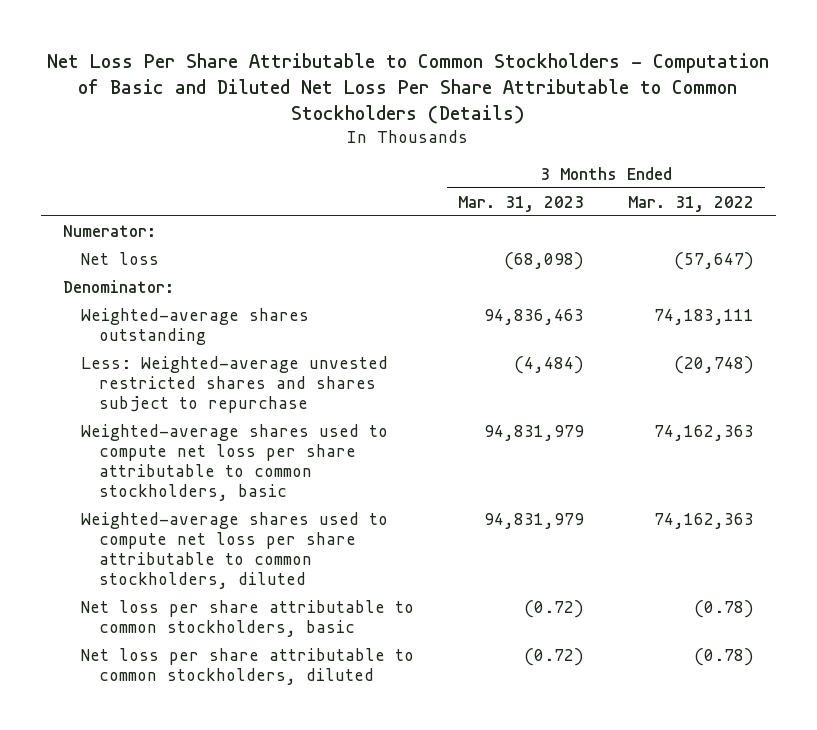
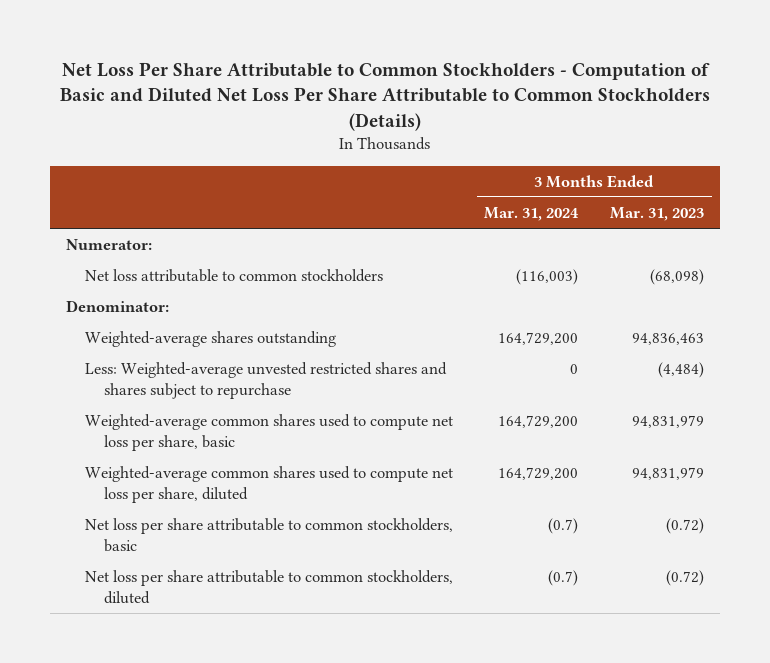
- | 3 Months Ended Mar. 31, 2023 | 3 Months Ended Mar. 31, 2022
+ | 3 Months Ended Mar. 31, 2024 | 3 Months Ended Mar. 31, 2023
- Net loss | (68,098) | (57,647)
+ Net loss attributable to common stockholders | (116,003) | (68,098)
- Weighted-average shares used to compute net loss per share attributable to common stockholders, basic | 94,831,979 | 74,162,363
- Weighted-average shares used to compute net loss per share attributable to common stockholders, diluted | 94,831,979 | 74,162,363
+ Weighted-average common shares used to compute net loss per share, basic | 164,729,200 | 94,831,979
+ Weighted-average common shares used to compute net loss per share, diluted | 164,729,200 | 94,831,979

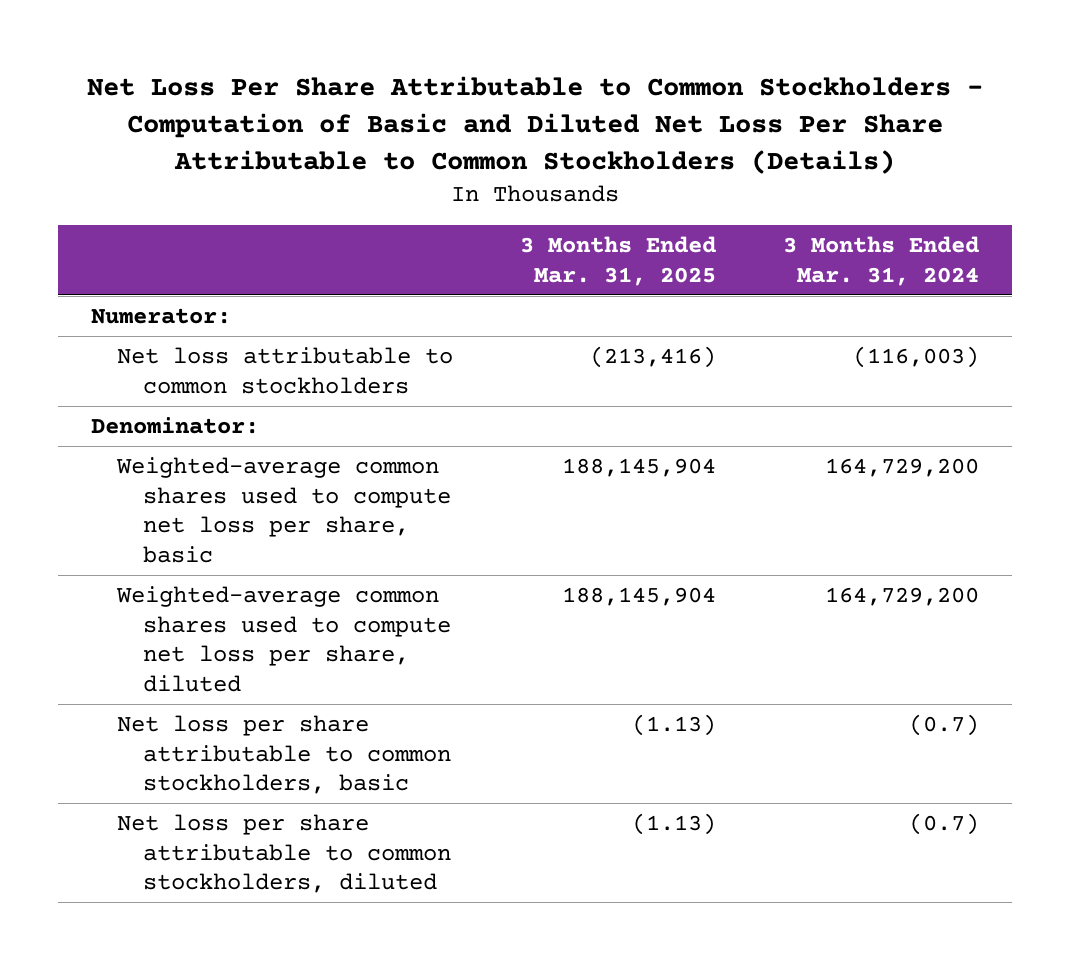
- | 3 Months Ended Mar. 31, 2024 | 3 Months Ended Mar. 31, 2023
+ | 3 Months Ended Mar. 31, 2025 | 3 Months Ended Mar. 31, 2024
- Weighted-average shares outstanding | 164,729,200 | 94,836,463
- Less: Weighted-average unvested restricted shares and shares subject to repurchase | 0 | (4,484)

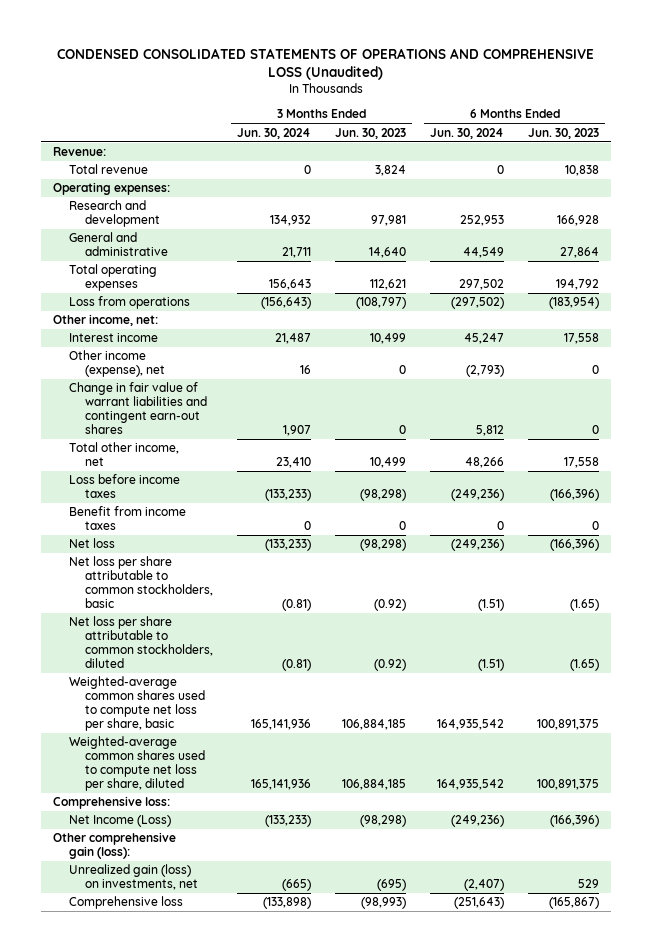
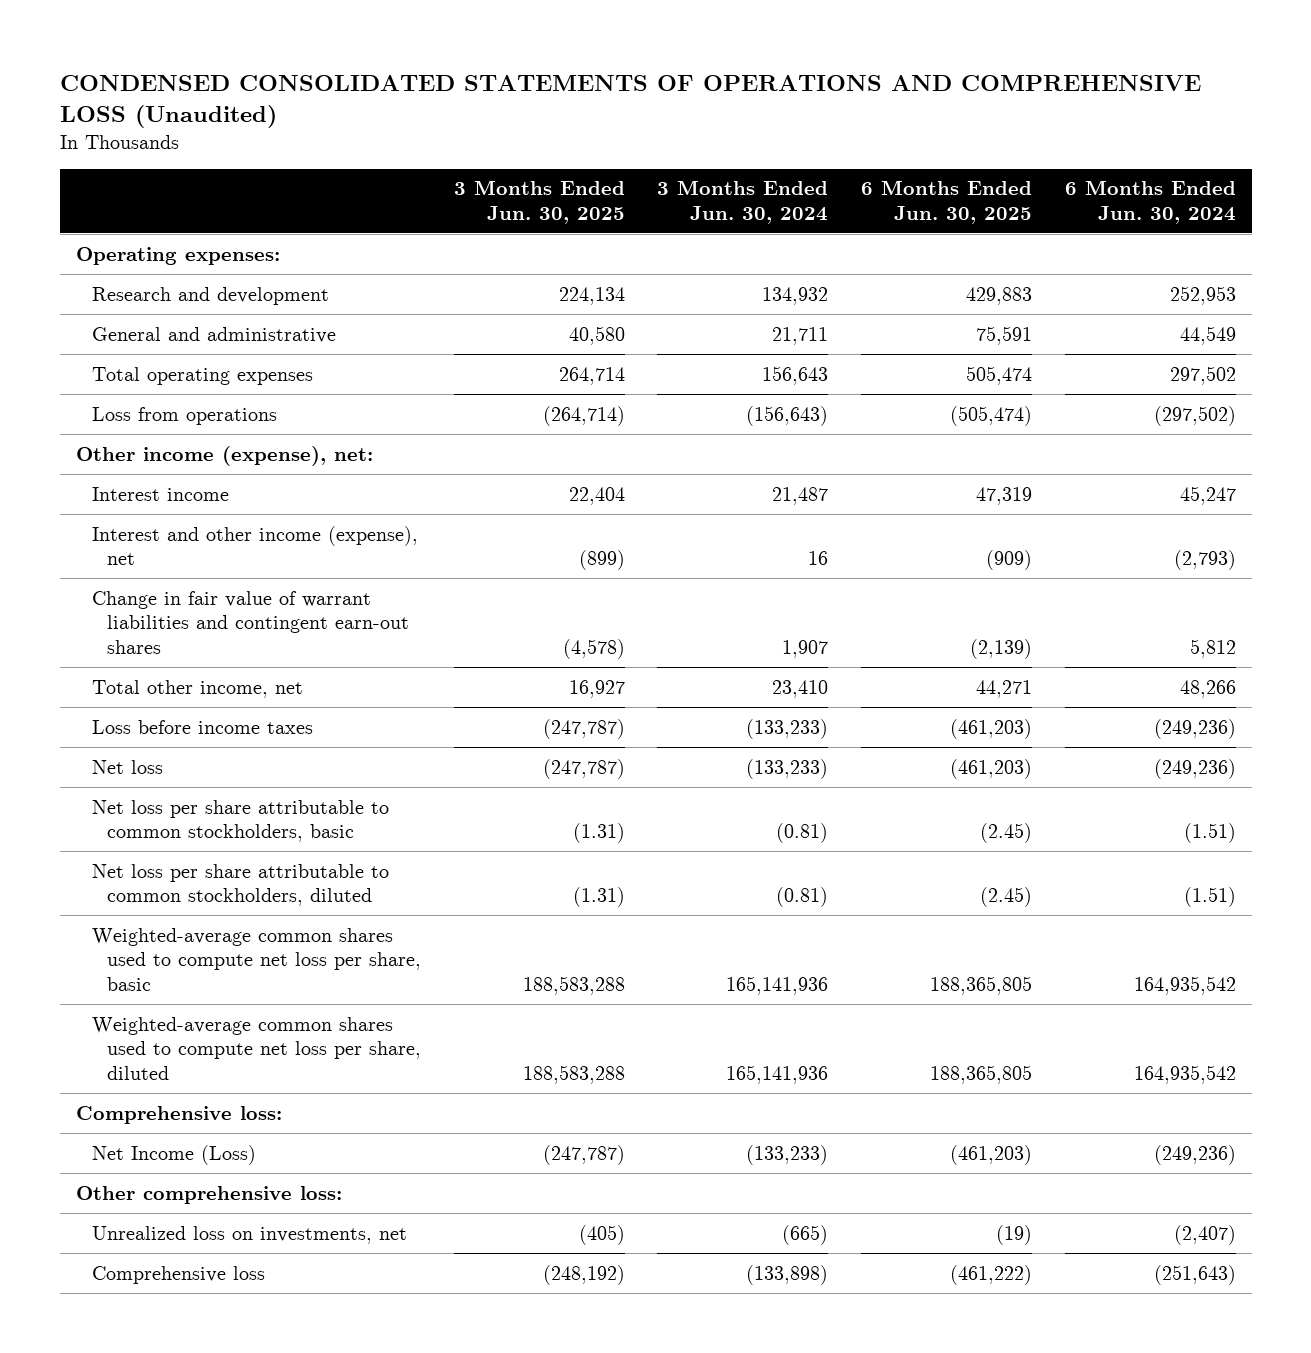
- | 3 Months Ended Jun. 30, 2024 | 3 Months Ended Jun. 30, 2023 | 6 Months Ended Jun. 30, 2024 | 6 Months Ended Jun. 30, 2023
+ | 3 Months Ended Jun. 30, 2025 | 3 Months Ended Jun. 30, 2024 | 6 Months Ended Jun. 30, 2025 | 6 Months Ended Jun. 30, 2024
- Revenue:
- Total revenue | 0 | 3,824 | 0 | 10,838
- Other income, net:
+ Other income (expense), net:
- Other income (expense), net | 16 | 0 | (2,793) | 0
+ Interest and other income (expense), net | (899) | 16 | (909) | (2,793)
- Benefit from income taxes | 0 | 0 | 0 | 0
- Other comprehensive gain (loss):
- Unrealized gain (loss) on investments, net | (665) | (695) | (2,407) | 529
+ Other comprehensive loss:
+ Unrealized loss on investments, net | (405) | (665) | (19) | (2,407)

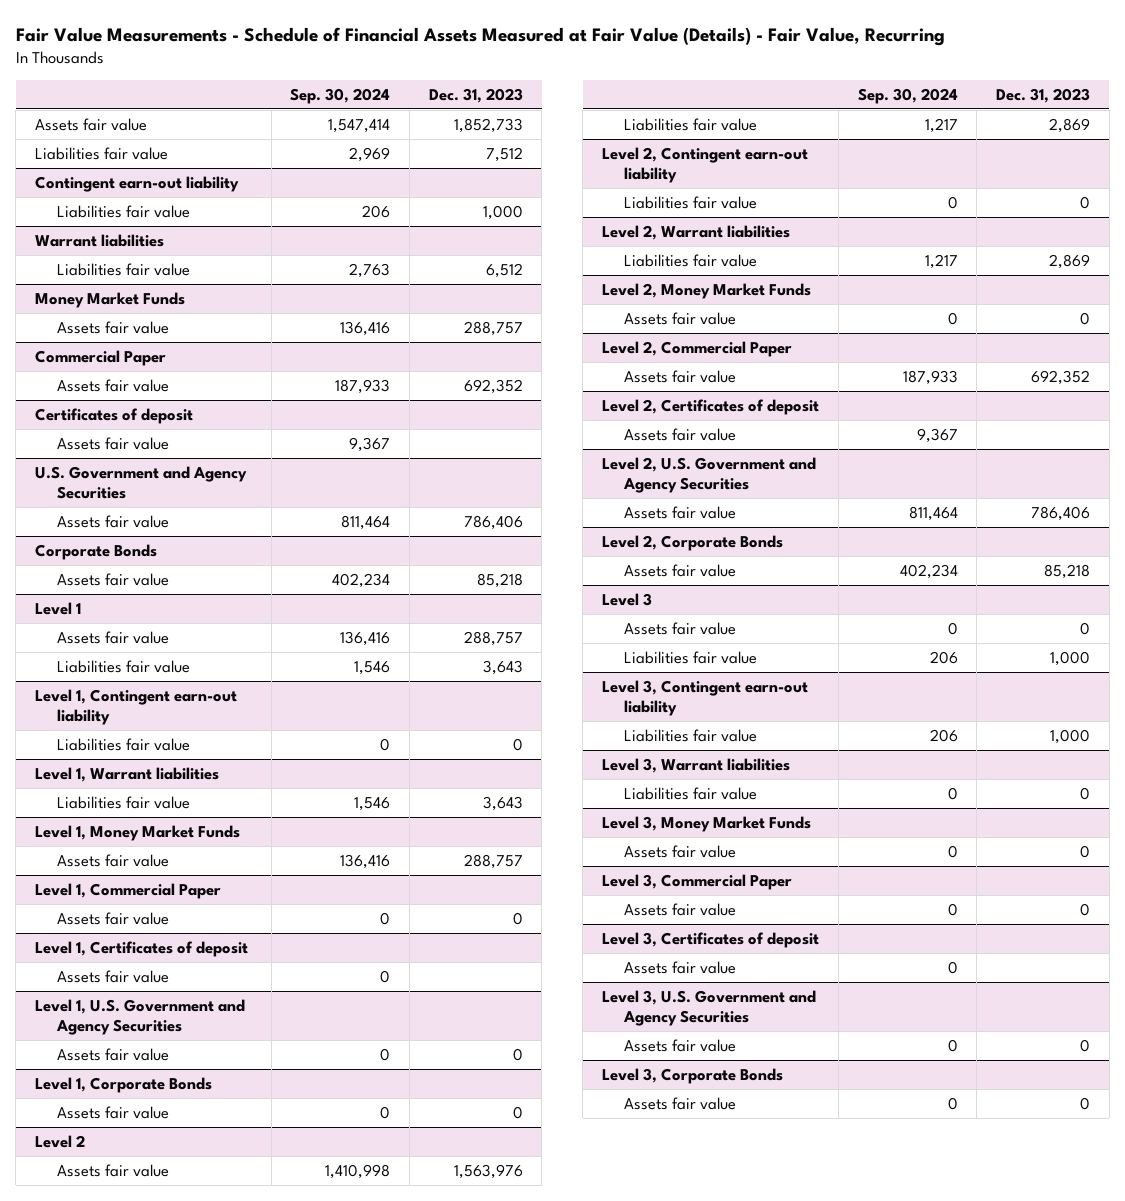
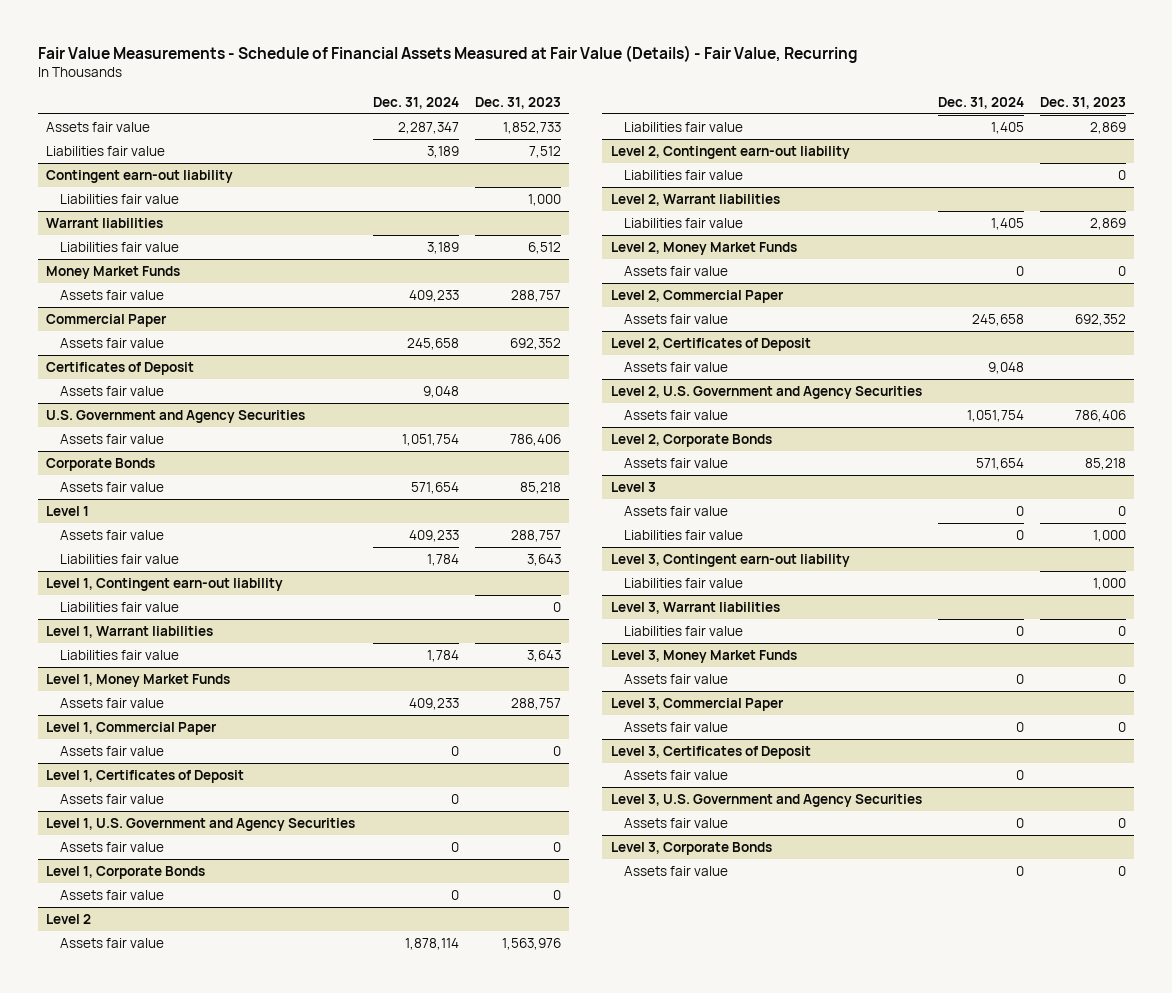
- | Sep. 30, 2024 | Dec. 31, 2023
+ | Dec. 31, 2024 | Dec. 31, 2023
- Certificates of deposit
+ Certificates of Deposit
- Level 1, Certificates of deposit
+ Level 1, Certificates of Deposit
- Level 2, Certificates of deposit
+ Level 2, Certificates of Deposit
- Level 3, Certificates of deposit
+ Level 3, Certificates of Deposit

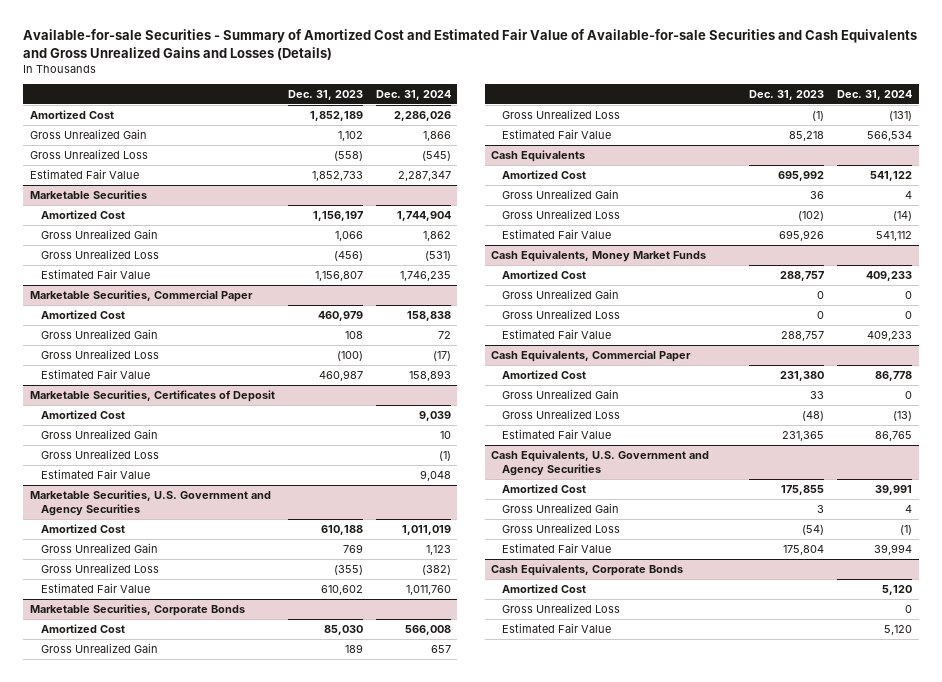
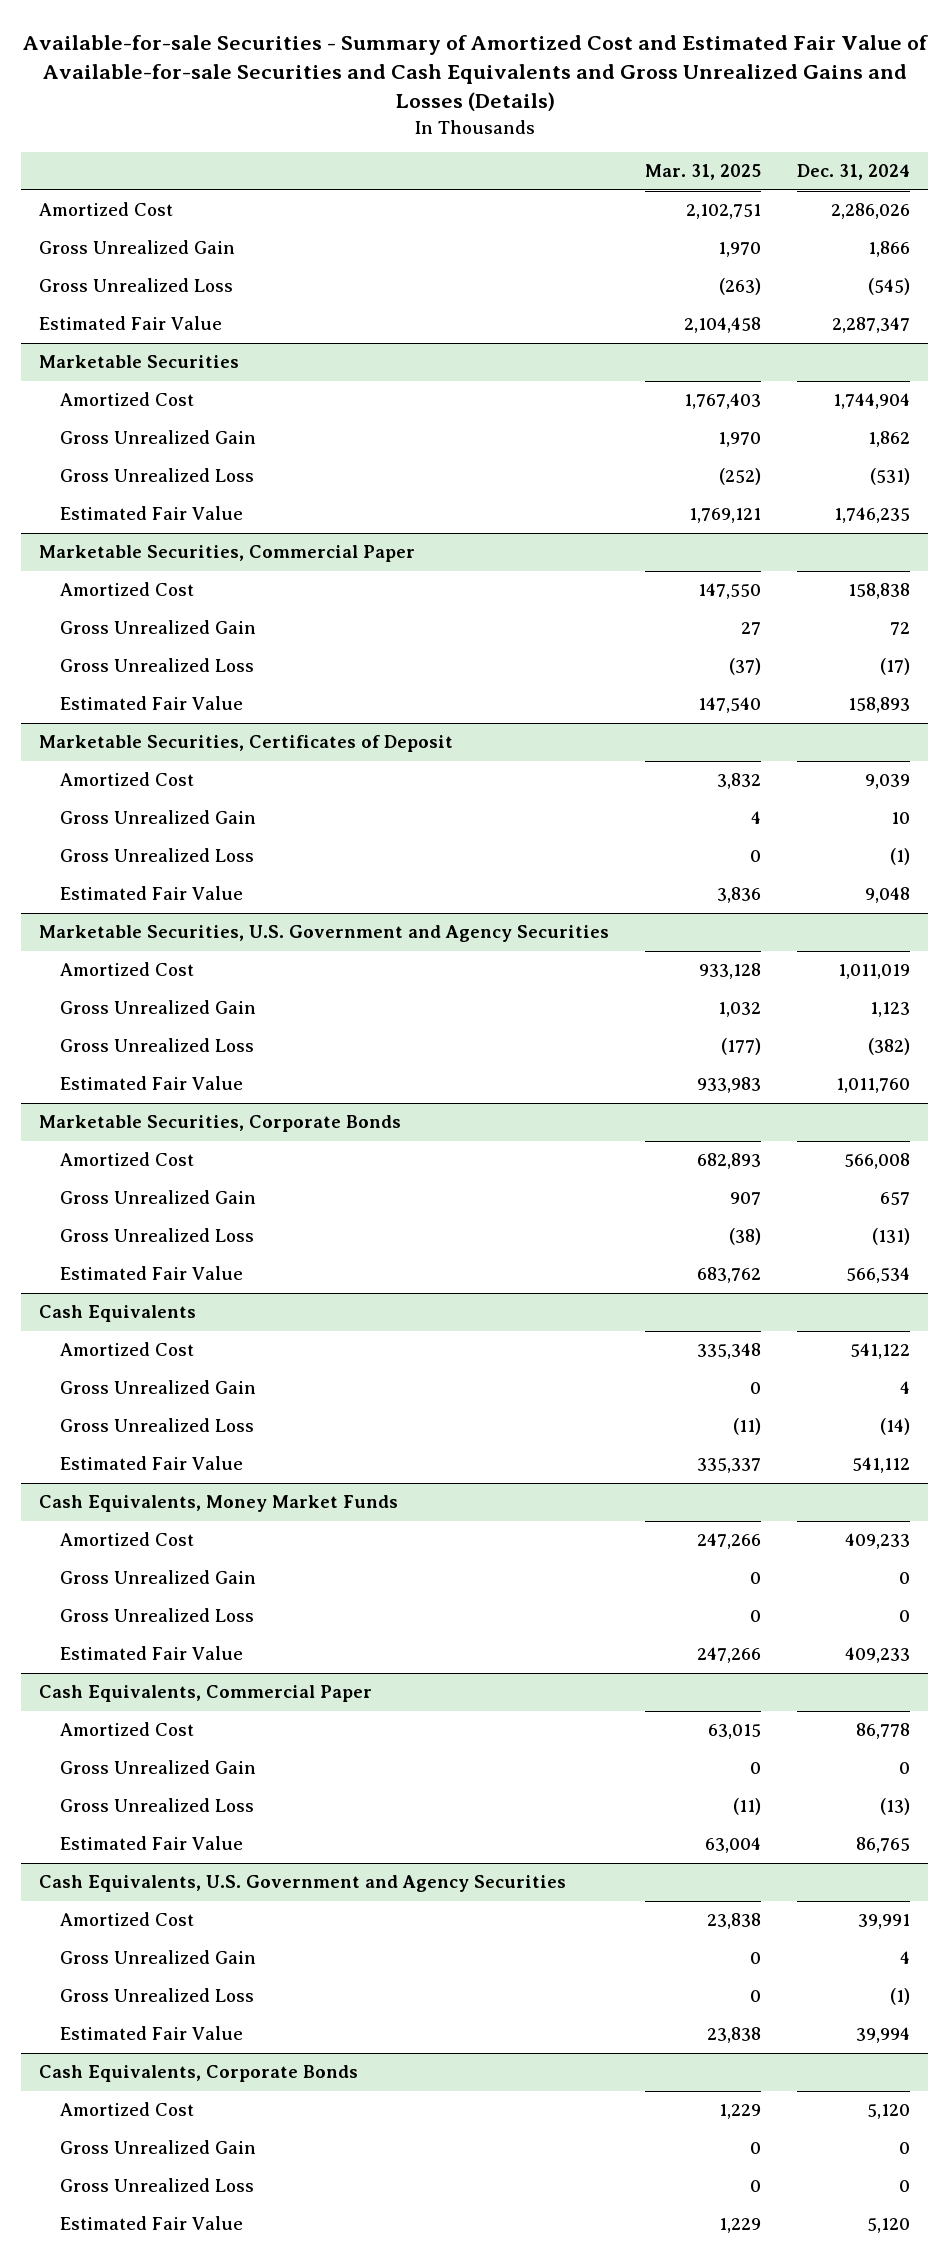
- | Dec. 31, 2023 | Dec. 31, 2024
+ | Mar. 31, 2025 | Dec. 31, 2024
@ Cash Equivalents, Corporate Bonds
+ Gross Unrealized Gain | 0 | 0

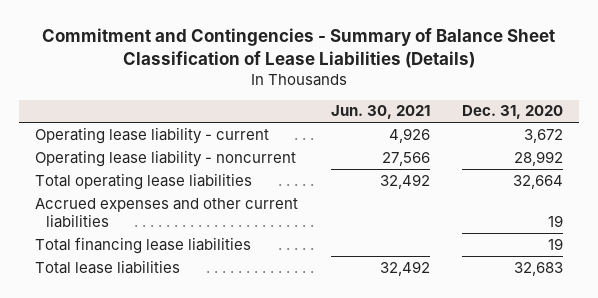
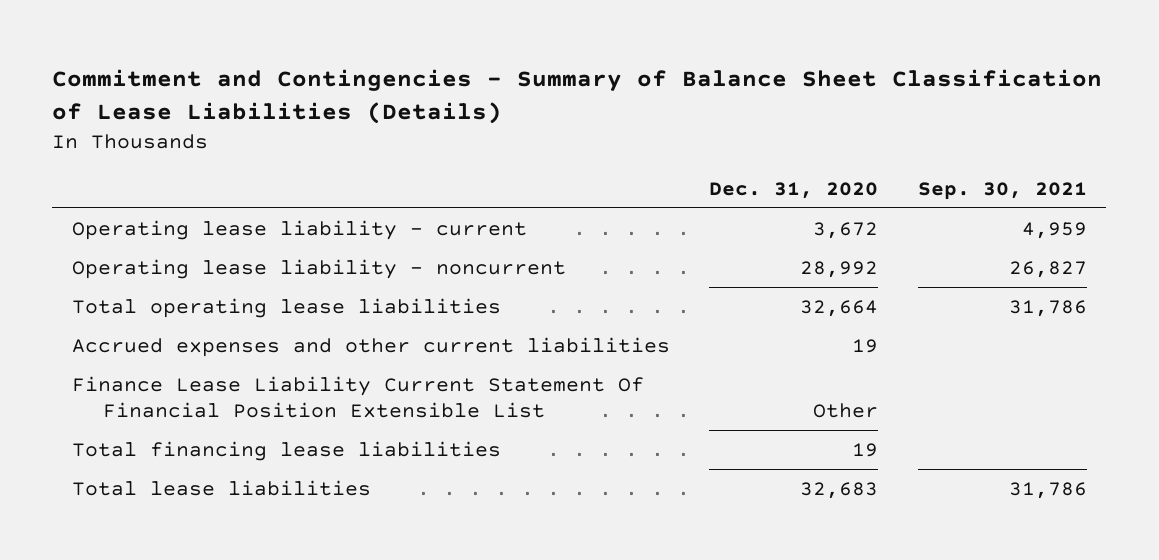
- | Jun. 30, 2021 | Dec. 31, 2020
+ | Dec. 31, 2020 | Sep. 30, 2021
+ Finance Lease Liability Current Statement Of Financial Position Extensible List | Other |

